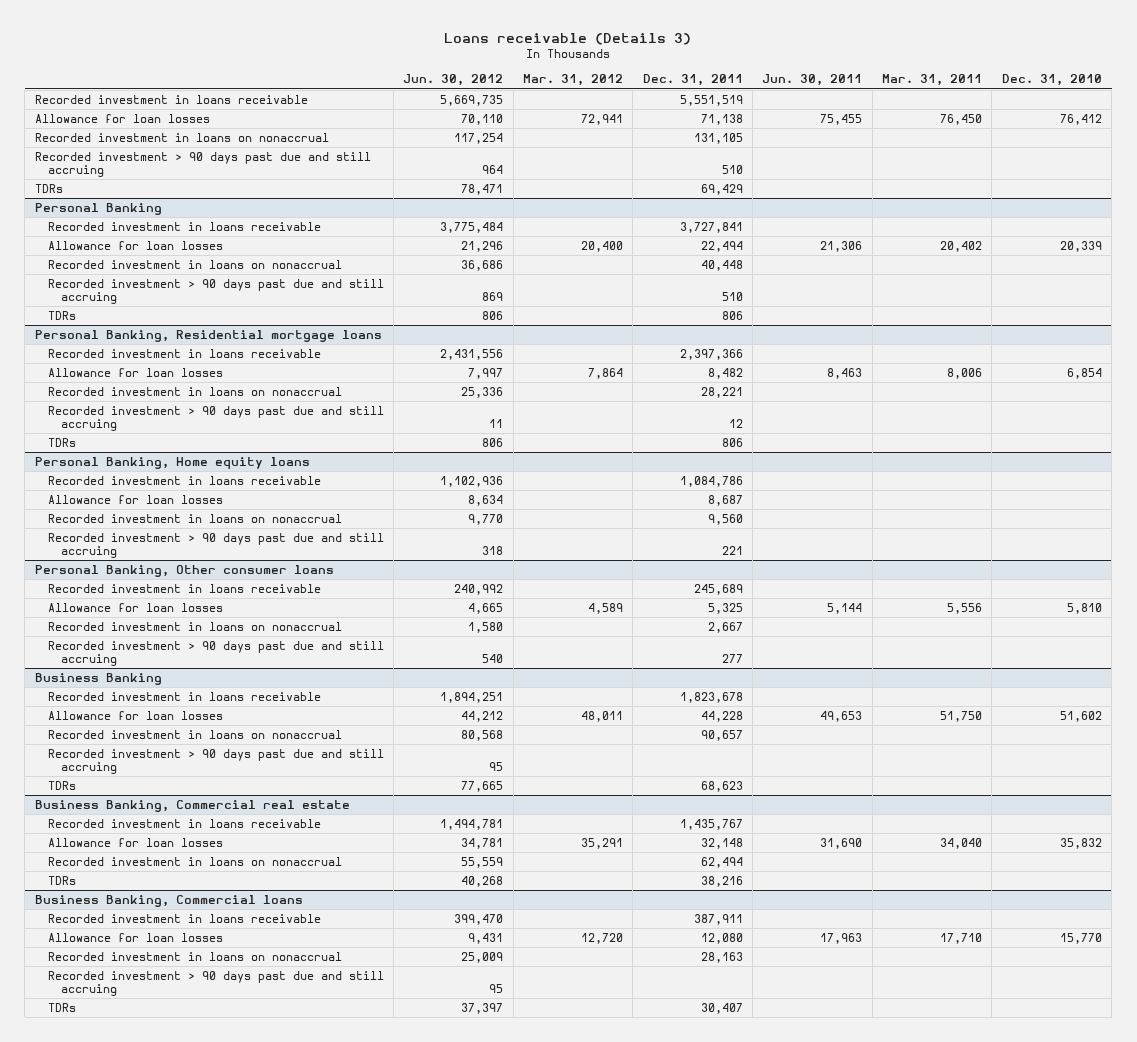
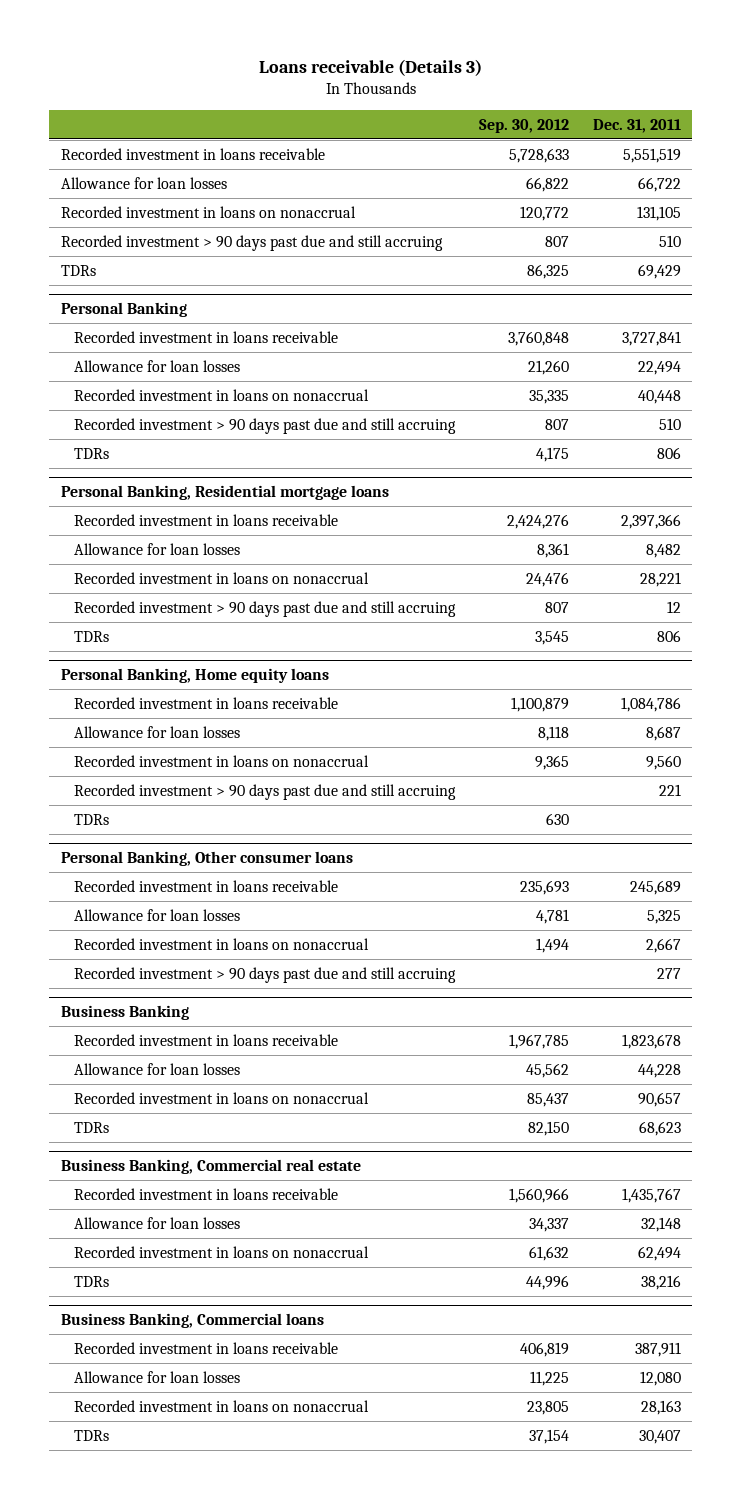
- | Jun. 30, 2012 | Mar. 31, 2012 | Dec. 31, 2011 | Jun. 30, 2011 | Mar. 31, 2011 | Dec. 31, 2010
+ | Sep. 30, 2012 | Dec. 31, 2011
- Allowance for loan losses | 70,110 | 72,941 | 71,138 | 75,455 | 76,450 | 76,412
+ Allowance for loan losses | 66,822 | 66,722
@ Personal Banking, Home equity loans
+ TDRs | 630 |
@ Business Banking
- Recorded investment > 90 days past due and still accruing | 95 | | | | |
@ Business Banking, Commercial loans
- Recorded investment > 90 days past due and still accruing | 95 | | | | |

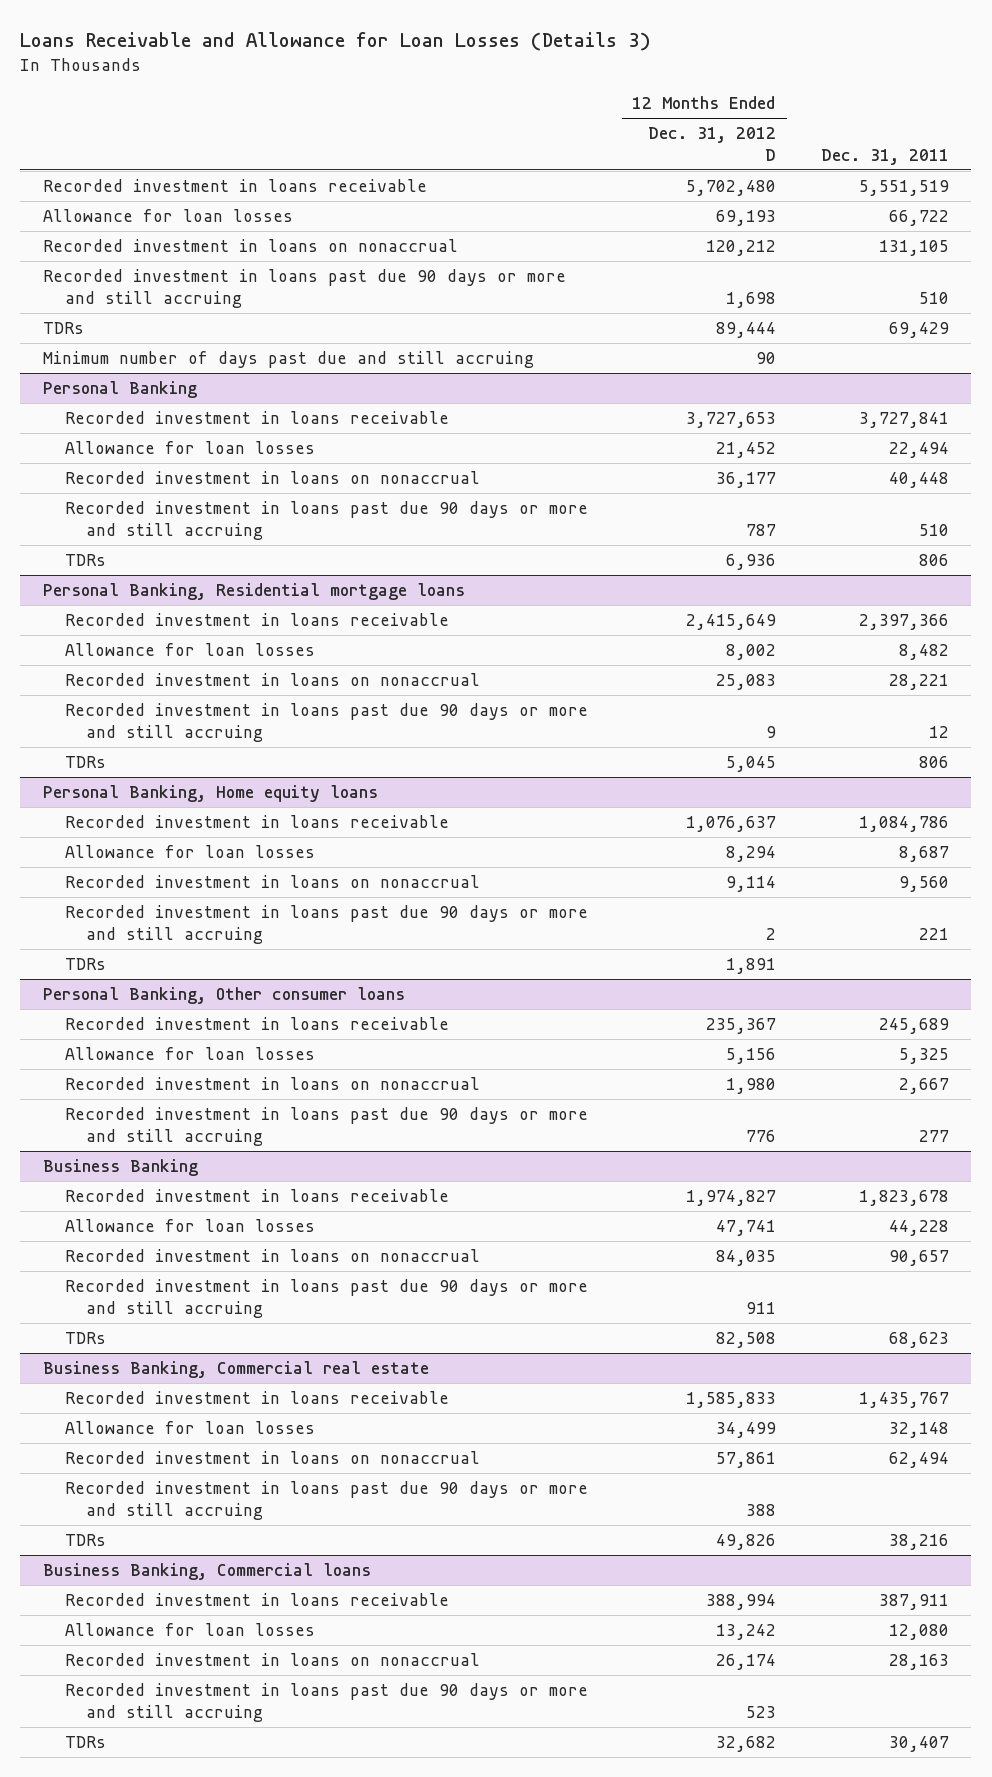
- Loans receivable (Details 3)
+ Loans Receivable and Allowance for Loan Losses (Details 3)
- | Sep. 30, 2012 | Dec. 31, 2011
+ | 12 Months Ended Dec. 31, 2012 D | Dec. 31, 2011
- Recorded investment > 90 days past due and still accruing | 807 | 510
+ Recorded investment in loans past due 90 days or more and still accruing | 1,698 | 510
+ Minimum number of days past due and still accruing | 90 |
@ Personal Banking
- Recorded investment > 90 days past due and still accruing | 807 | 510
+ Recorded investment in loans past due 90 days or more and still accruing | 787 | 510
@ Personal Banking, Residential mortgage loans
- Recorded investment > 90 days past due and still accruing | 807 | 12
+ Recorded investment in loans past due 90 days or more and still accruing | 9 | 12
@ Personal Banking, Home equity loans
- Recorded investment > 90 days past due and still accruing | | 221
+ Recorded investment in loans past due 90 days or more and still accruing | 2 | 221
@ Personal Banking, Other consumer loans
- Recorded investment > 90 days past due and still accruing | | 277
+ Recorded investment in loans past due 90 days or more and still accruing | 776 | 277
@ Business Banking
+ Recorded investment in loans past due 90 days or more and still accruing | 911 |
@ Business Banking, Commercial real estate
+ Recorded investment in loans past due 90 days or more and still accruing | 388 |
@ Business Banking, Commercial loans
+ Recorded investment in loans past due 90 days or more and still accruing | 523 |

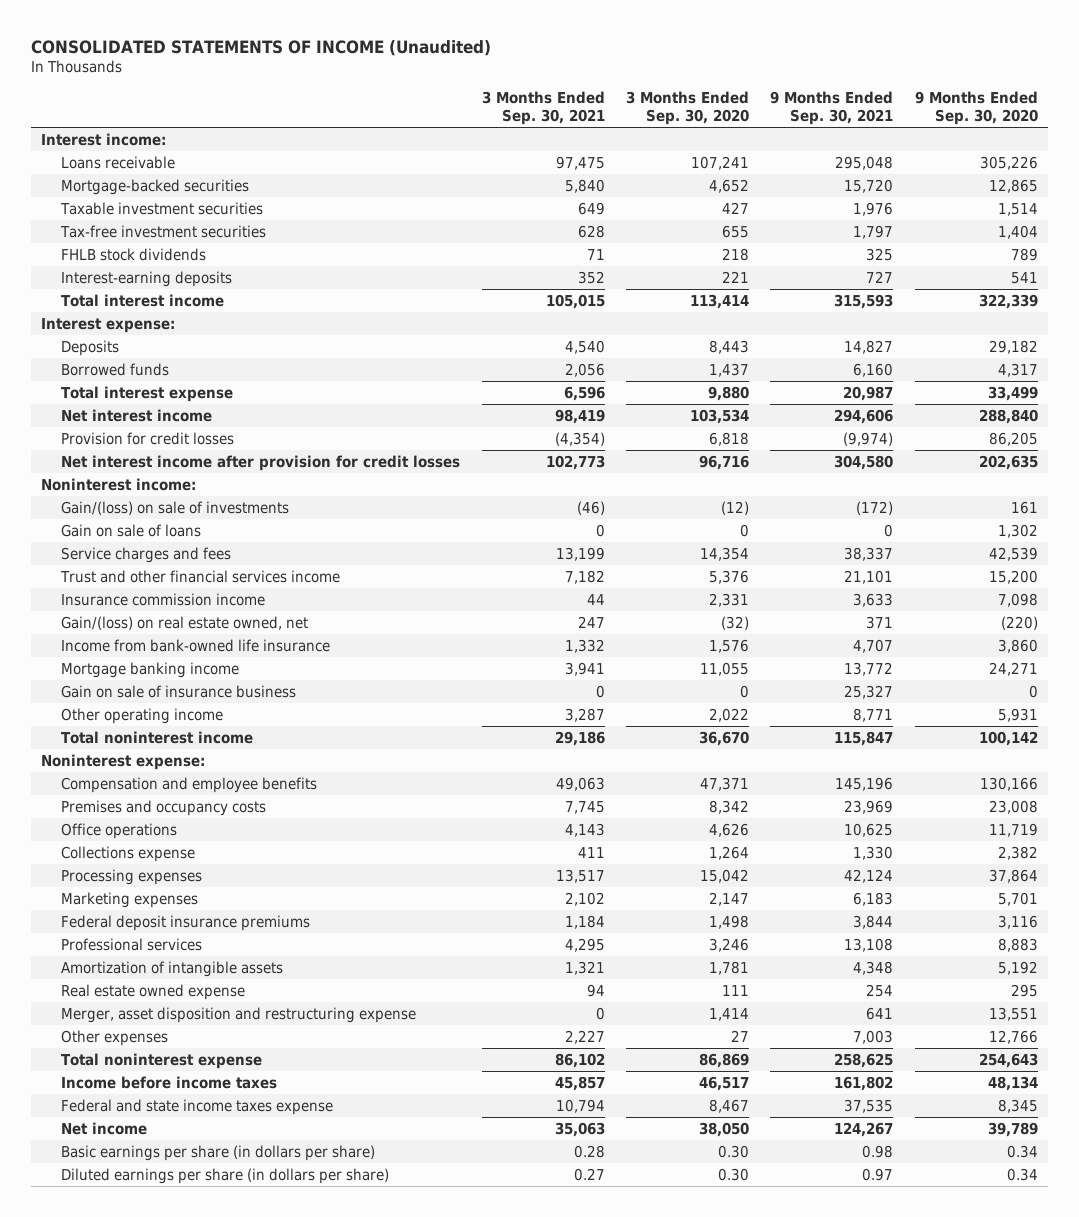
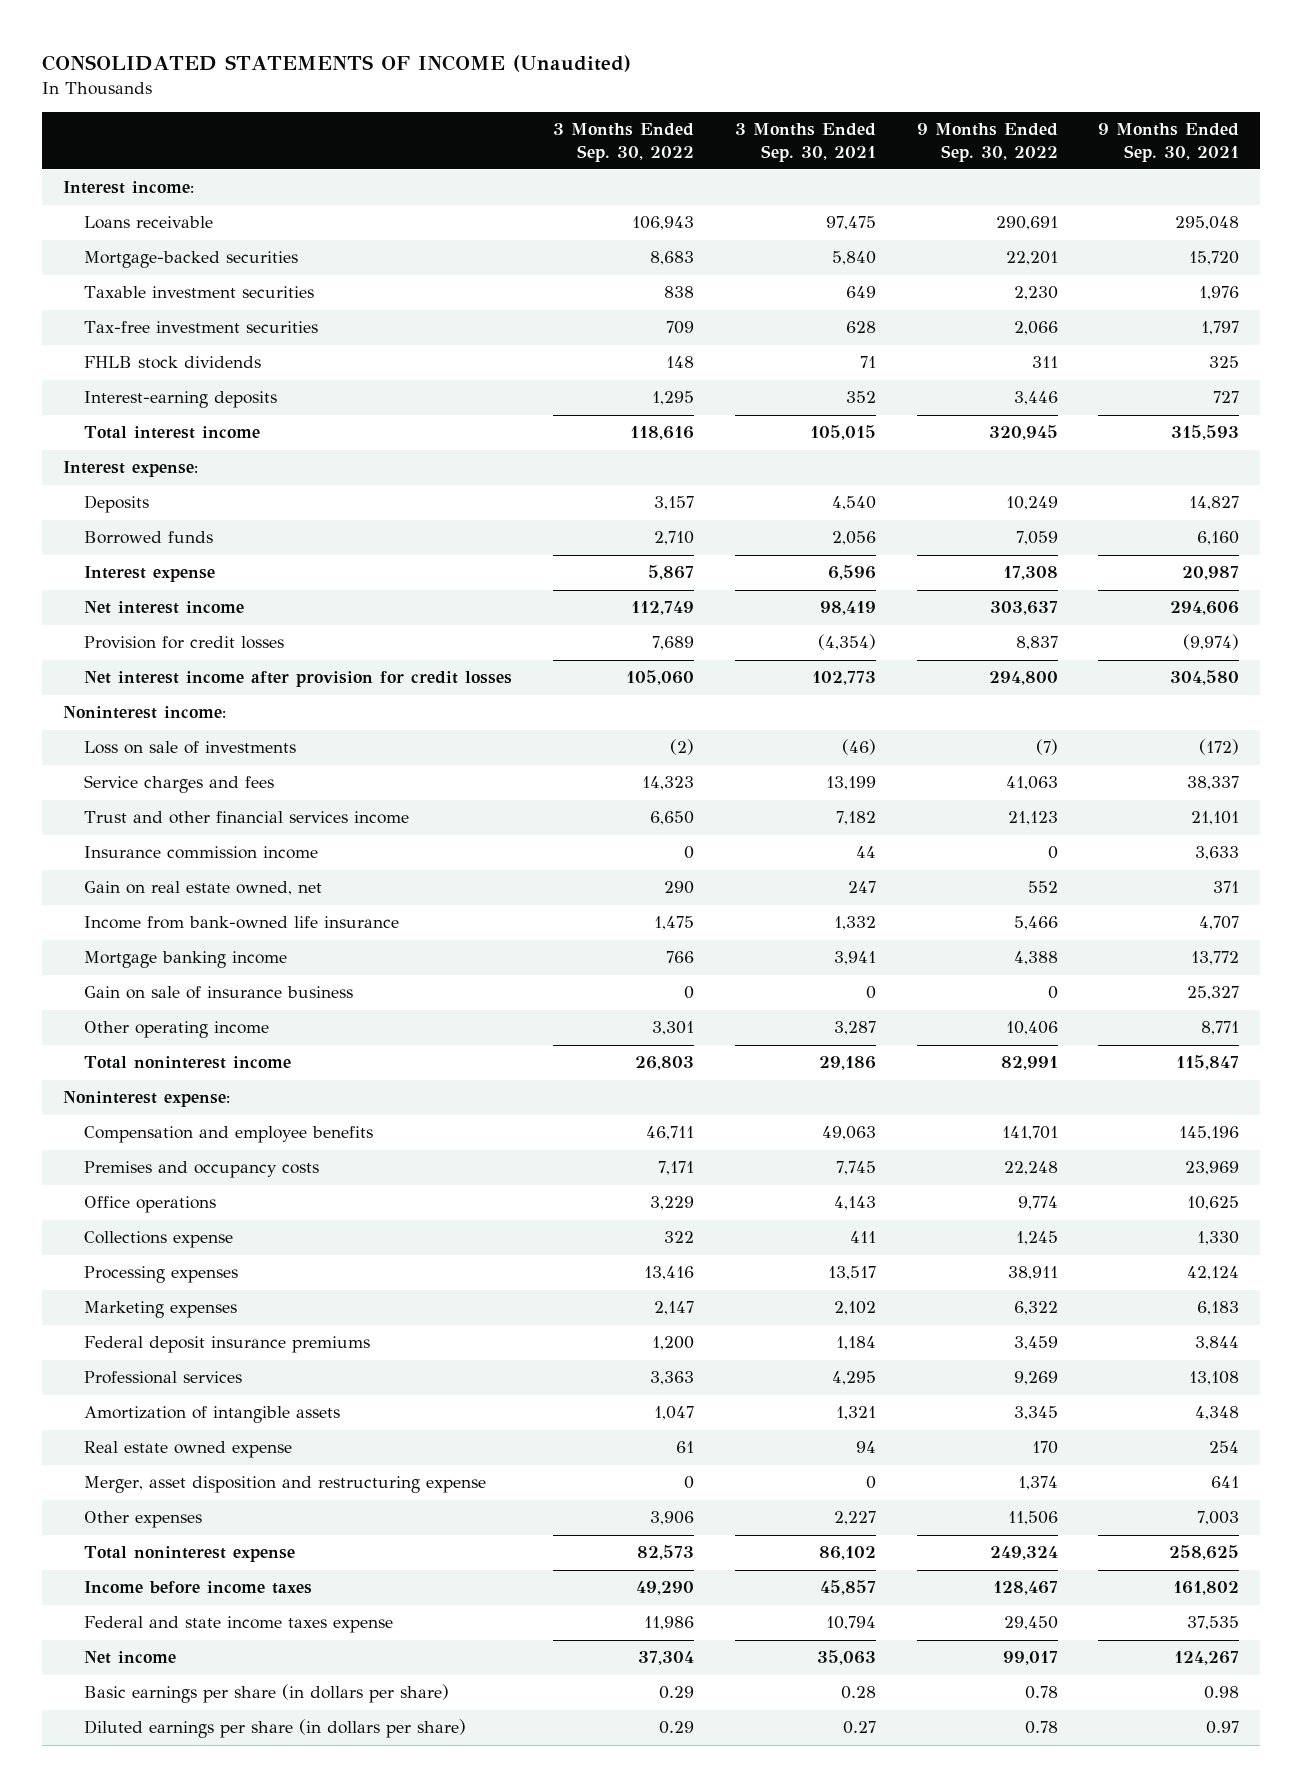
- | 3 Months Ended Sep. 30, 2021 | 3 Months Ended Sep. 30, 2020 | 9 Months Ended Sep. 30, 2021 | 9 Months Ended Sep. 30, 2020
+ | 3 Months Ended Sep. 30, 2022 | 3 Months Ended Sep. 30, 2021 | 9 Months Ended Sep. 30, 2022 | 9 Months Ended Sep. 30, 2021
- Total interest expense | 6,596 | 9,880 | 20,987 | 33,499
+ Interest expense | 5,867 | 6,596 | 17,308 | 20,987
- Gain/(loss) on sale of investments | (46) | (12) | (172) | 161
- Gain on sale of loans | 0 | 0 | 0 | 1,302
+ Loss on sale of investments | (2) | (46) | (7) | (172)
- Gain/(loss) on real estate owned, net | 247 | (32) | 371 | (220)
+ Gain on real estate owned, net | 290 | 247 | 552 | 371

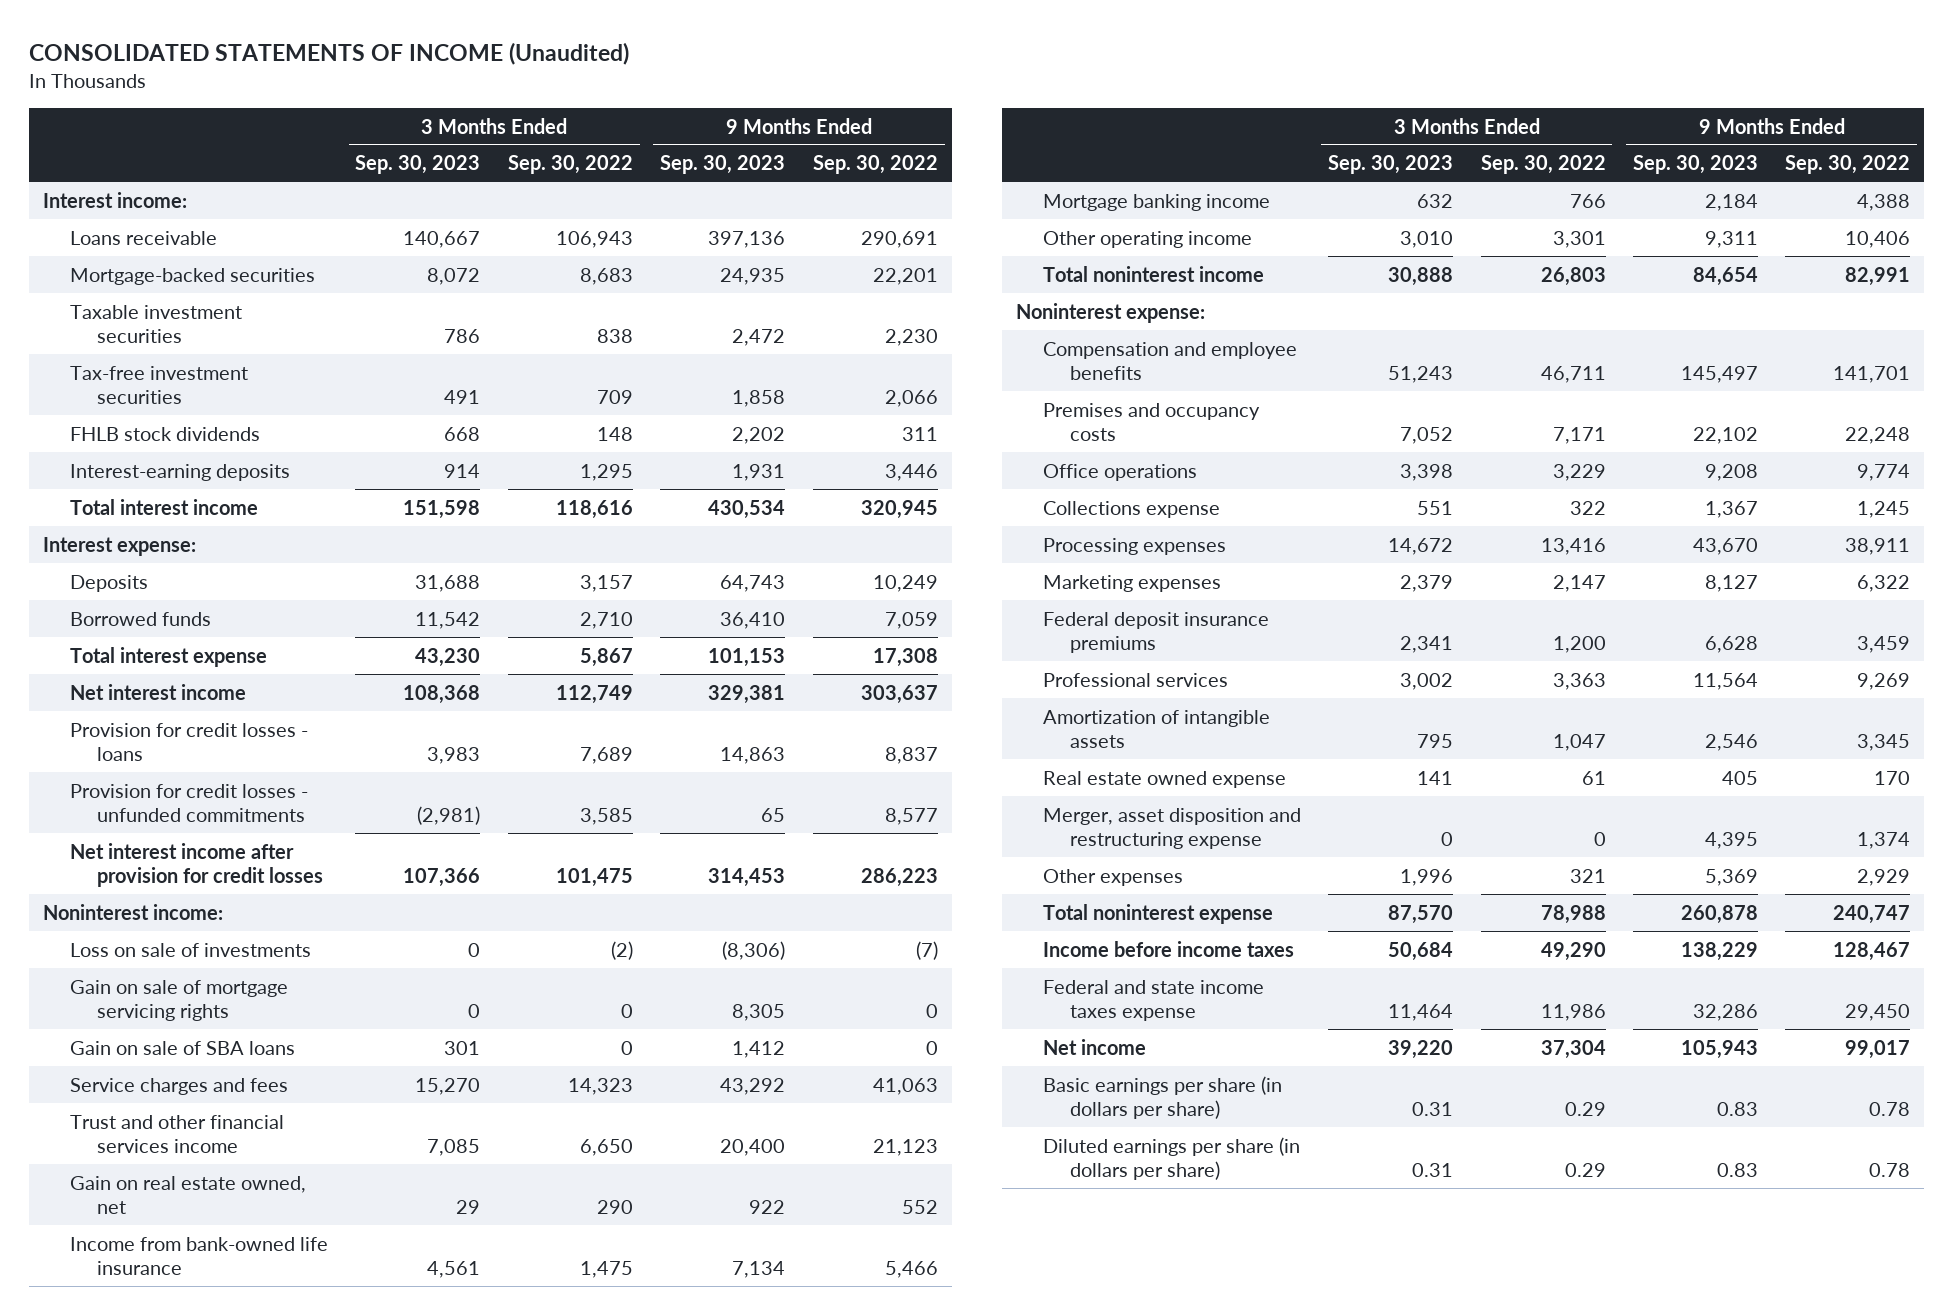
- | 3 Months Ended Sep. 30, 2022 | 3 Months Ended Sep. 30, 2021 | 9 Months Ended Sep. 30, 2022 | 9 Months Ended Sep. 30, 2021
+ | 3 Months Ended Sep. 30, 2023 | 3 Months Ended Sep. 30, 2022 | 9 Months Ended Sep. 30, 2023 | 9 Months Ended Sep. 30, 2022
- Interest expense | 5,867 | 6,596 | 17,308 | 20,987
+ Total interest expense | 43,230 | 5,867 | 101,153 | 17,308
- Provision for credit losses | 7,689 | (4,354) | 8,837 | (9,974)
- Net interest income after provision for credit losses | 105,060 | 102,773 | 294,800 | 304,580
+ Provision for credit losses - loans | 3,983 | 7,689 | 14,863 | 8,837
+ Provision for credit losses - unfunded commitments | (2,981) | 3,585 | 65 | 8,577
+ Net interest income after provision for credit losses | 107,366 | 101,475 | 314,453 | 286,223
+ Gain on sale of mortgage servicing rights | 0 | 0 | 8,305 | 0
+ Gain on sale of SBA loans | 301 | 0 | 1,412 | 0
- Insurance commission income | 0 | 44 | 0 | 3,633
- Gain on sale of insurance business | 0 | 0 | 0 | 25,327
- Other expenses | 3,906 | 2,227 | 11,506 | 7,003
- Total noninterest expense | 82,573 | 86,102 | 249,324 | 258,625
+ Other expenses | 1,996 | 321 | 5,369 | 2,929
+ Total noninterest expense | 87,570 | 78,988 | 260,878 | 240,747

